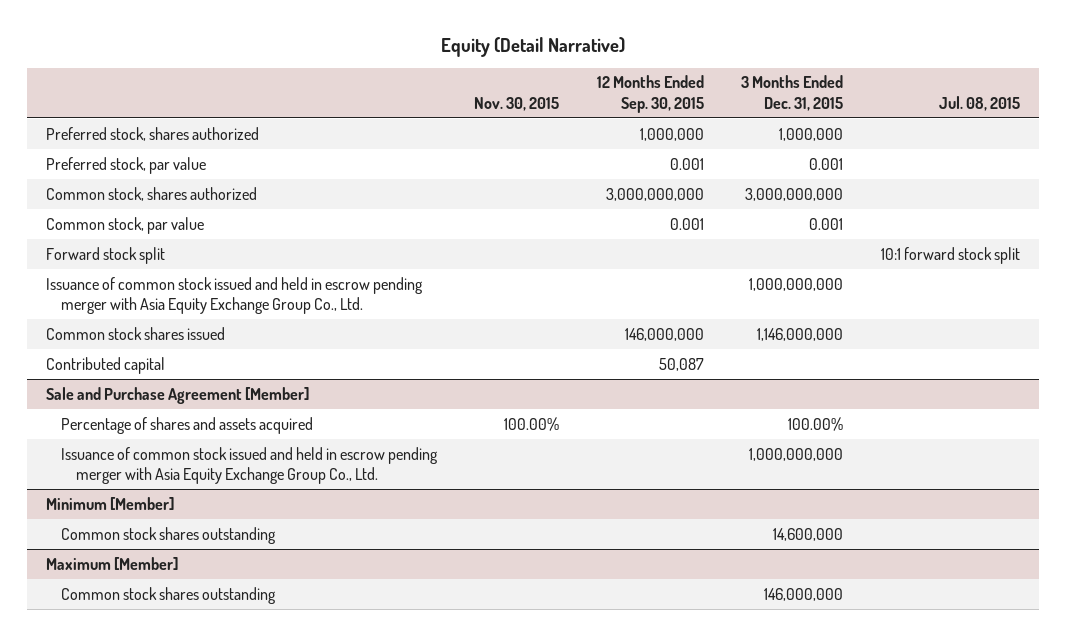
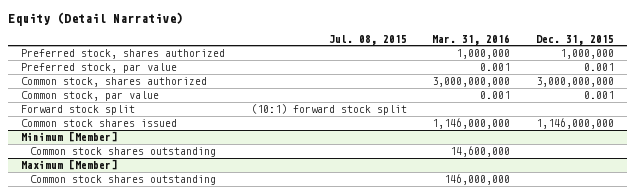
- | Nov. 30, 2015 | 12 Months Ended Sep. 30, 2015 | 3 Months Ended Dec. 31, 2015 | Jul. 08, 2015
+ | Jul. 08, 2015 | Mar. 31, 2016 | Dec. 31, 2015
- Forward stock split | | | | 10:1 forward stock split
- Issuance of common stock issued and held in escrow pending merger with Asia Equity Exchange Group Co., Ltd. | | | 1,000,000,000 |
+ Forward stock split | (10:1) forward stock split | |
- Contributed capital | | 50,087 | |
- Sale and Purchase Agreement [Member]
- Percentage of shares and assets acquired | 100.00% | | 100.00% |
- Issuance of common stock issued and held in escrow pending merger with Asia Equity Exchange Group Co., Ltd. | | | 1,000,000,000 |

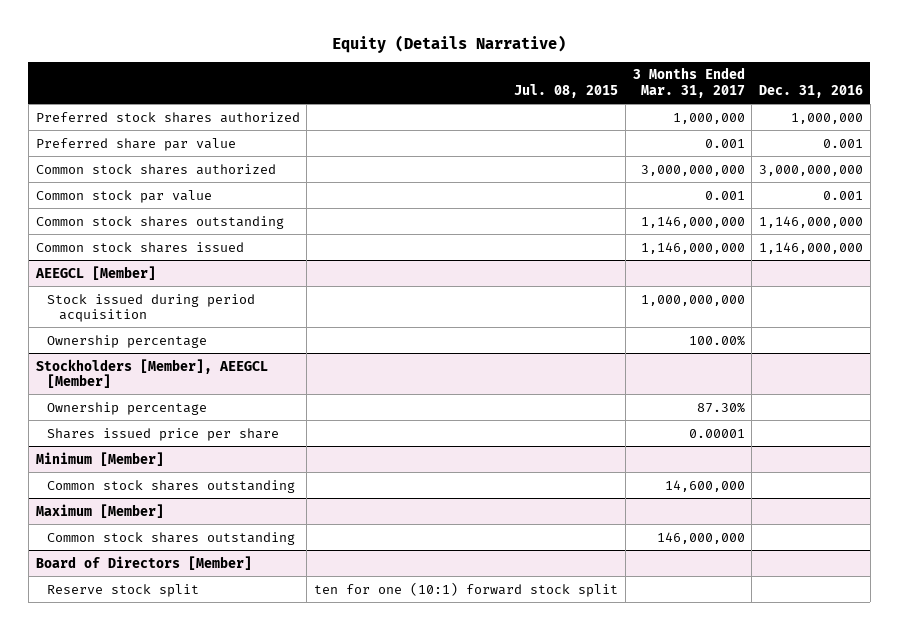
- Equity (Detail Narrative)
+ Equity (Details Narrative)
- | Jul. 08, 2015 | Mar. 31, 2016 | Dec. 31, 2015
+ | Jul. 08, 2015 | 3 Months Ended Mar. 31, 2017 | Dec. 31, 2016
- Preferred stock, shares authorized | | 1,000,000 | 1,000,000
- Preferred stock, par value | | 0.001 | 0.001
- Common stock, shares authorized | | 3,000,000,000 | 3,000,000,000
- Common stock, par value | | 0.001 | 0.001
- Forward stock split | (10:1) forward stock split | |
+ Preferred stock shares authorized | | 1,000,000 | 1,000,000
+ Preferred share par value | | 0.001 | 0.001
+ Common stock shares authorized | | 3,000,000,000 | 3,000,000,000
+ Common stock par value | | 0.001 | 0.001
+ Common stock shares outstanding | | 1,146,000,000 | 1,146,000,000
+ AEEGCL [Member]
+ Stock issued during period acquisition | | 1,000,000,000 |
+ Ownership percentage | | 100.00% |
+ Stockholders [Member], AEEGCL [Member]
+ Ownership percentage | | 87.30% |
+ Shares issued price per share | | 0.00001 |
+ Board of Directors [Member]
+ Reserve stock split | ten for one (10:1) forward stock split | |

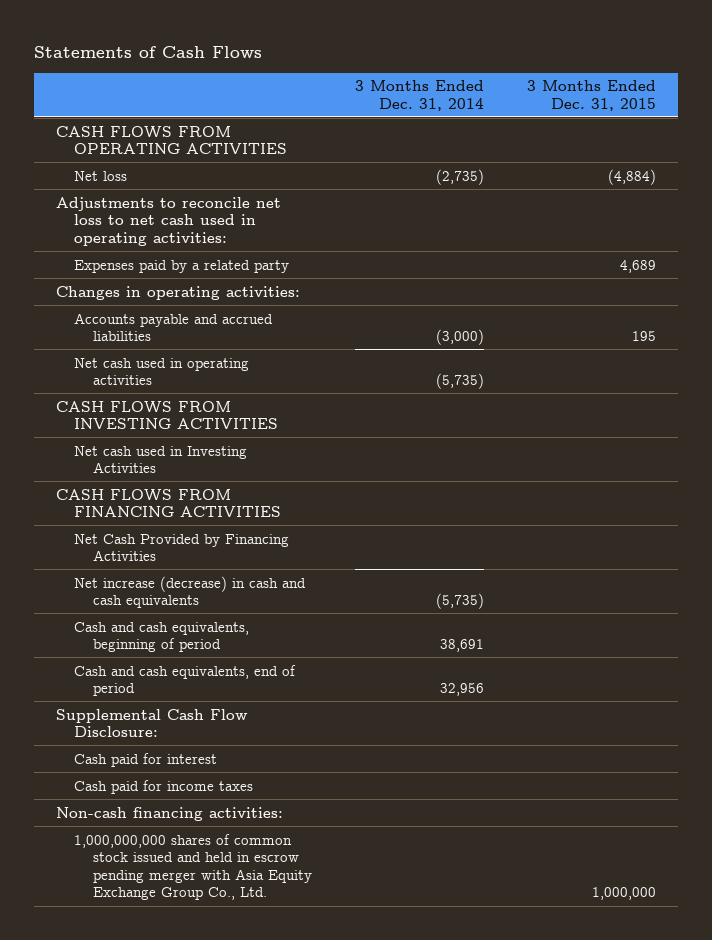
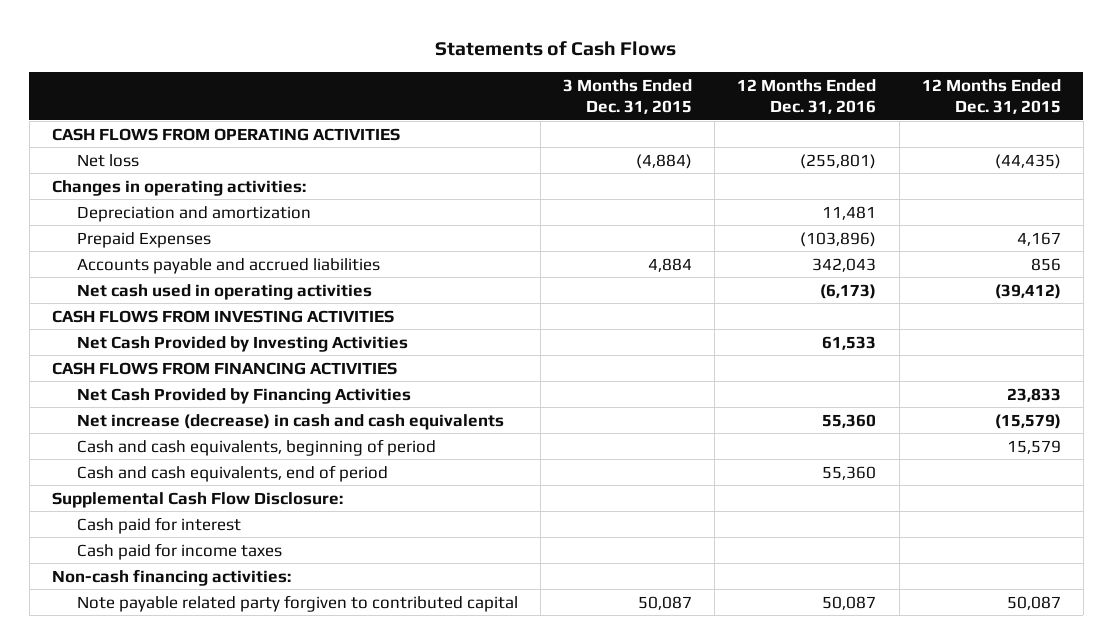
- | 3 Months Ended Dec. 31, 2014 | 3 Months Ended Dec. 31, 2015
+ | 3 Months Ended Dec. 31, 2015 | 12 Months Ended Dec. 31, 2016 | 12 Months Ended Dec. 31, 2015
- Adjustments to reconcile net loss to net cash used in operating activities:
- Expenses paid by a related party | | 4,689
- Accounts payable and accrued liabilities | (3,000) | 195
+ Depreciation and amortization | | 11,481 |
+ Prepaid Expenses | | (103,896) | 4,167
+ Accounts payable and accrued liabilities | 4,884 | 342,043 | 856
- Net cash used in Investing Activities
+ Net Cash Provided by Investing Activities | | 61,533 |
- 1,000,000,000 shares of common stock issued and held in escrow pending merger with Asia Equity Exchange Group Co., Ltd. | | 1,000,000
+ Note payable related party forgiven to contributed capital | 50,087 | 50,087 | 50,087

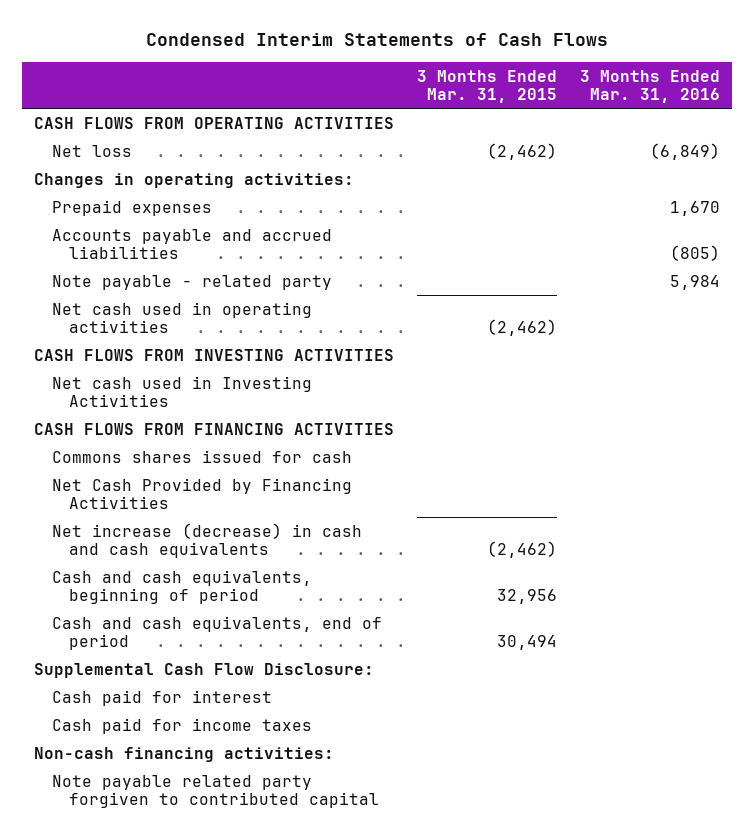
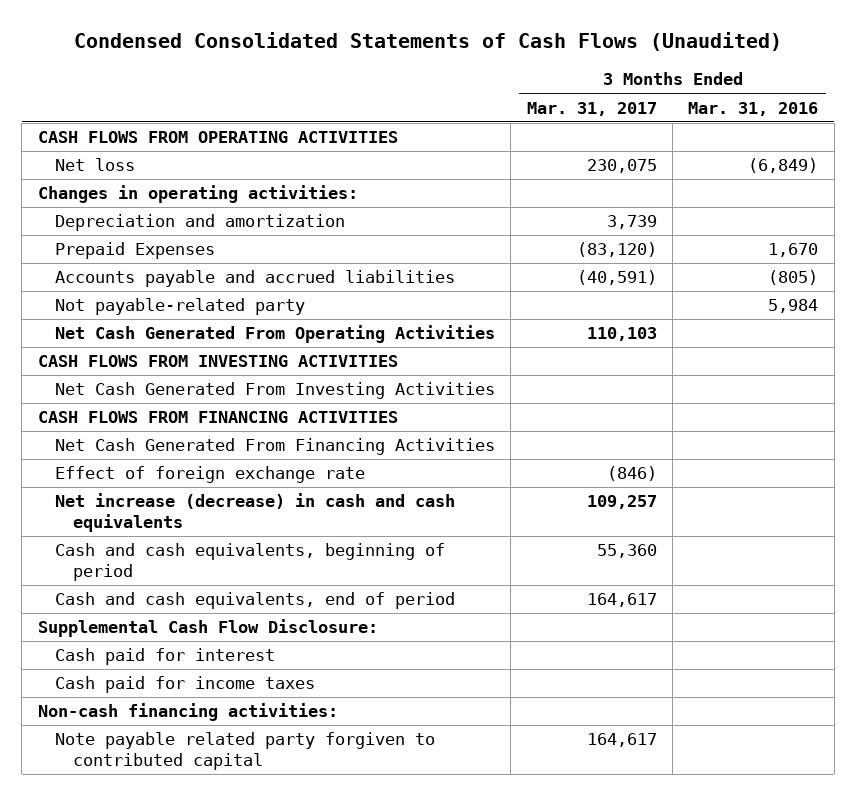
- Condensed Interim Statements of Cash Flows
+ Condensed Consolidated Statements of Cash Flows (Unaudited)
- | 3 Months Ended Mar. 31, 2015 | 3 Months Ended Mar. 31, 2016
+ | 3 Months Ended Mar. 31, 2017 | 3 Months Ended Mar. 31, 2016
- Prepaid expenses | | 1,670
+ Depreciation and amortization | 3,739 |
+ Prepaid Expenses | (83,120) | 1,670
- Note payable - related party | | 5,984
- Net cash used in operating activities | (2,462) |
+ Not payable-related party | | 5,984
+ Net Cash Generated From Operating Activities | 110,103 |
- Net cash used in Investing Activities
+ Net Cash Generated From Investing Activities
- Commons shares issued for cash
- Net Cash Provided by Financing Activities
+ Net Cash Generated From Financing Activities
+ Effect of foreign exchange rate | (846) |

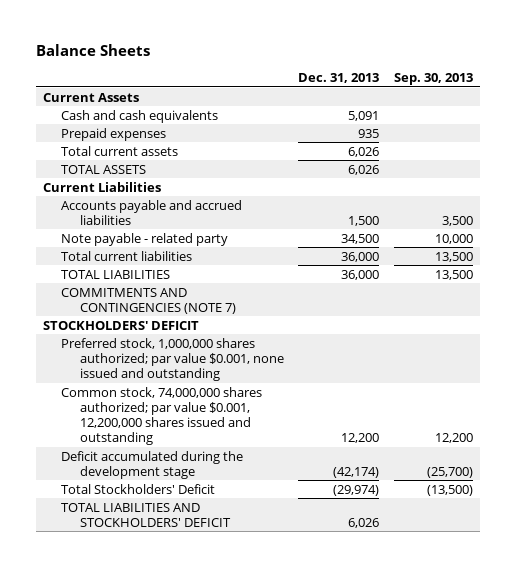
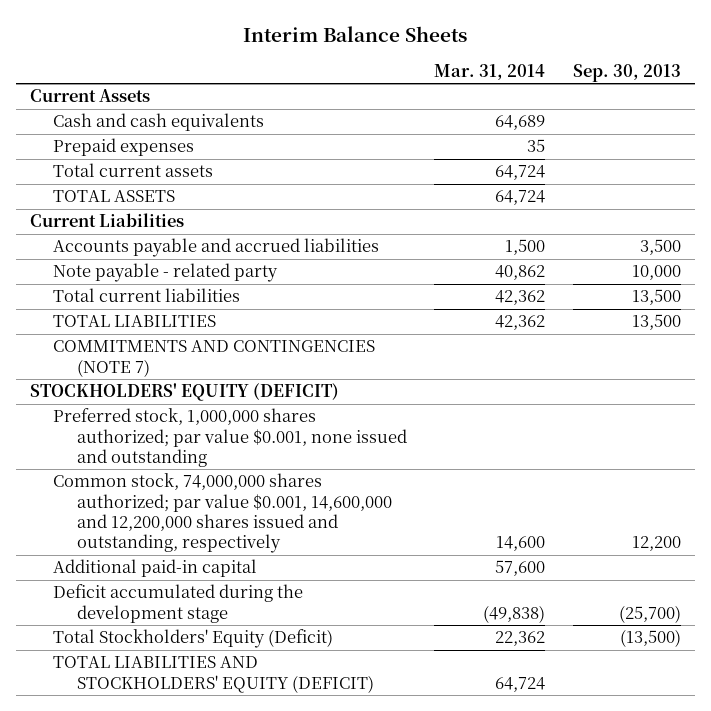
- Balance Sheets
+ Interim Balance Sheets
- | Dec. 31, 2013 | Sep. 30, 2013
+ | Mar. 31, 2014 | Sep. 30, 2013
- STOCKHOLDERS' DEFICIT
+ STOCKHOLDERS' EQUITY (DEFICIT)
- Common stock, 74,000,000 shares authorized; par value $0.001, 12,200,000 shares issued and outstanding | 12,200 | 12,200
+ Common stock, 74,000,000 shares authorized; par value $0.001, 14,600,000 and 12,200,000 shares issued and outstanding, respectively | 14,600 | 12,200
+ Additional paid-in capital | 57,600 |
- Total Stockholders' Deficit | (29,974) | (13,500)
- TOTAL LIABILITIES AND STOCKHOLDERS' DEFICIT | 6,026 |
+ Total Stockholders' Equity (Deficit) | 22,362 | (13,500)
+ TOTAL LIABILITIES AND STOCKHOLDERS' EQUITY (DEFICIT) | 64,724 |

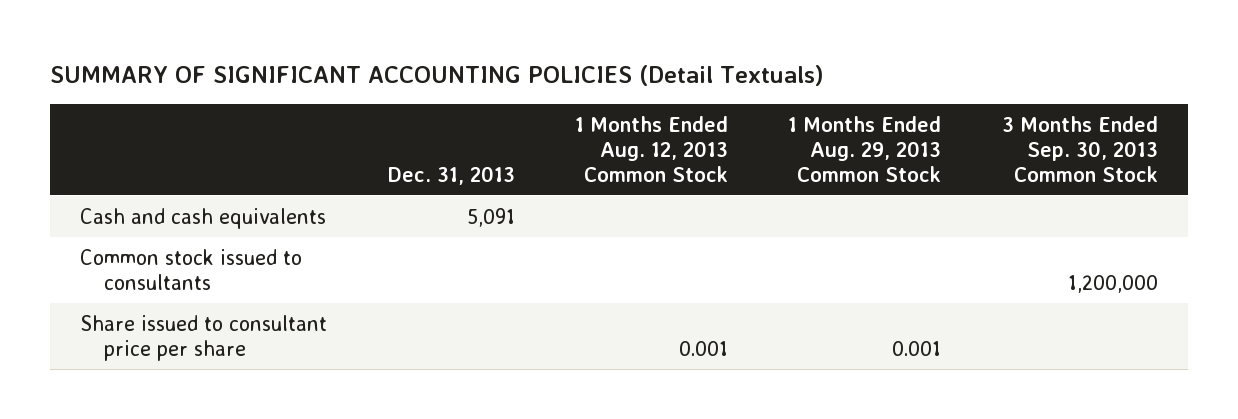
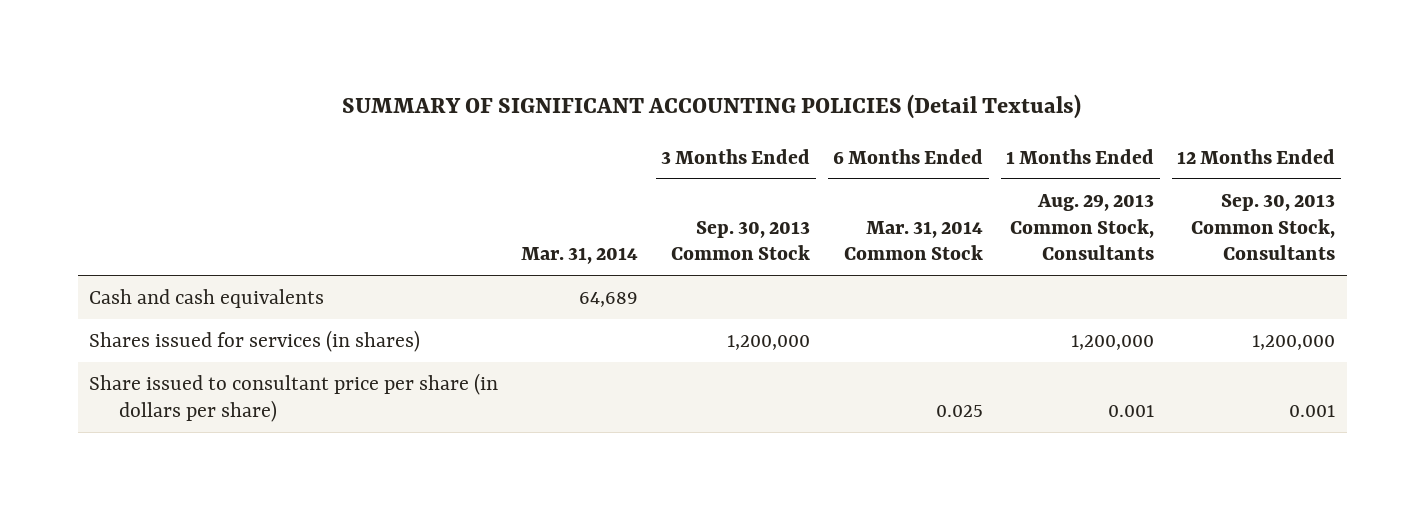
- | Dec. 31, 2013 | 1 Months Ended Aug. 12, 2013 Common Stock | 1 Months Ended Aug. 29, 2013 Common Stock | 3 Months Ended Sep. 30, 2013 Common Stock
+ | Mar. 31, 2014 | 3 Months Ended Sep. 30, 2013 Common Stock | 6 Months Ended Mar. 31, 2014 Common Stock | 1 Months Ended Aug. 29, 2013 Common Stock, Consultants | 12 Months Ended Sep. 30, 2013 Common Stock, Consultants
- Common stock issued to consultants | | | | 1,200,000
- Share issued to consultant price per share | | 0.001 | 0.001 |
+ Shares issued for services (in shares) | | 1,200,000 | | 1,200,000 | 1,200,000
+ Share issued to consultant price per share (in dollars per share) | | | 0.025 | 0.001 | 0.001

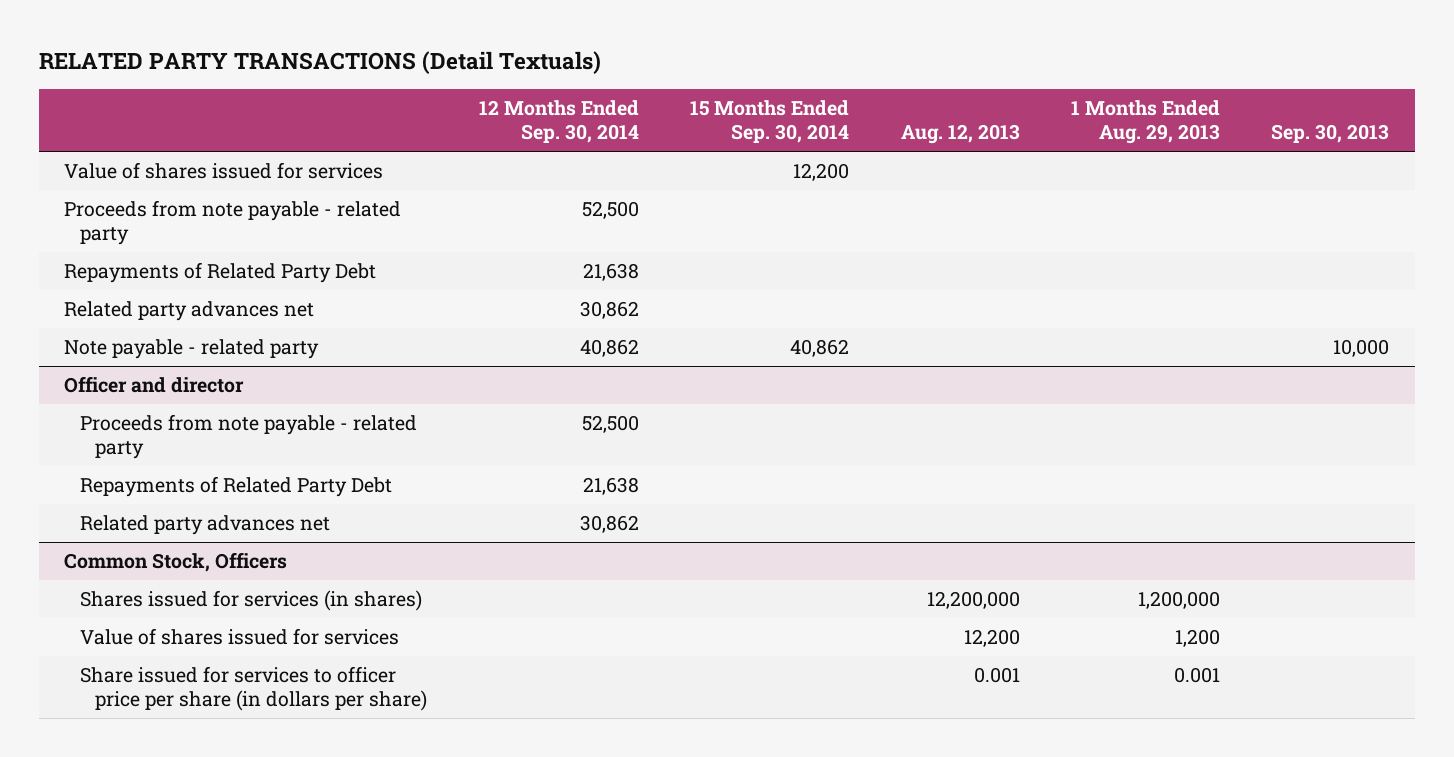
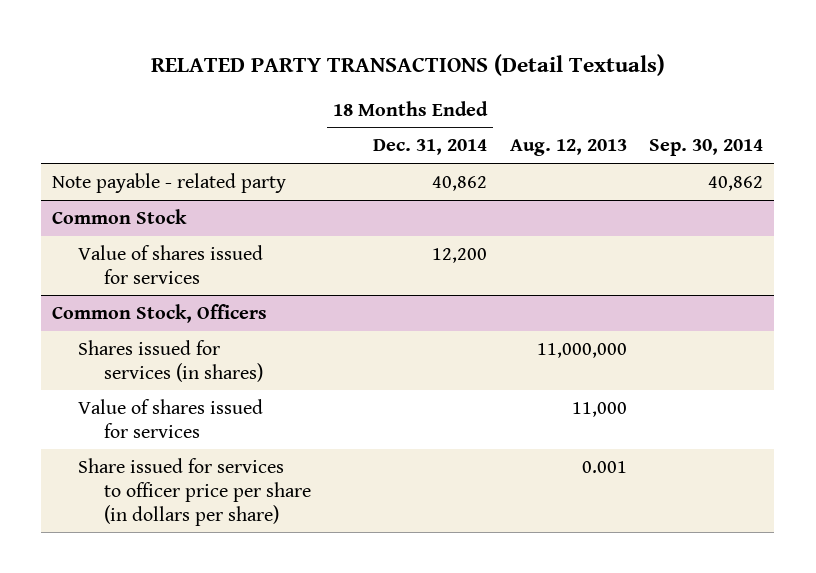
- | 12 Months Ended Sep. 30, 2014 | 15 Months Ended Sep. 30, 2014 | Aug. 12, 2013 | 1 Months Ended Aug. 29, 2013 | Sep. 30, 2013
+ | 18 Months Ended Dec. 31, 2014 | Aug. 12, 2013 | Sep. 30, 2014
- Value of shares issued for services | | 12,200 | | |
- Proceeds from note payable - related party | 52,500 | | | |
- Repayments of Related Party Debt | 21,638 | | | |
- Related party advances net | 30,862 | | | |
- Officer and director
- Proceeds from note payable - related party | 52,500 | | | |
- Repayments of Related Party Debt | 21,638 | | | |
- Related party advances net | 30,862 | | | |
+ Common Stock
+ Value of shares issued for services | 12,200 | |
@ Common Stock, Officers
- Shares issued for services (in shares) | | | 12,200,000 | 1,200,000 |
- Value of shares issued for services | | | 12,200 | 1,200 |
+ Shares issued for services (in shares) | | 11,000,000 |
+ Value of shares issued for services | | 11,000 |

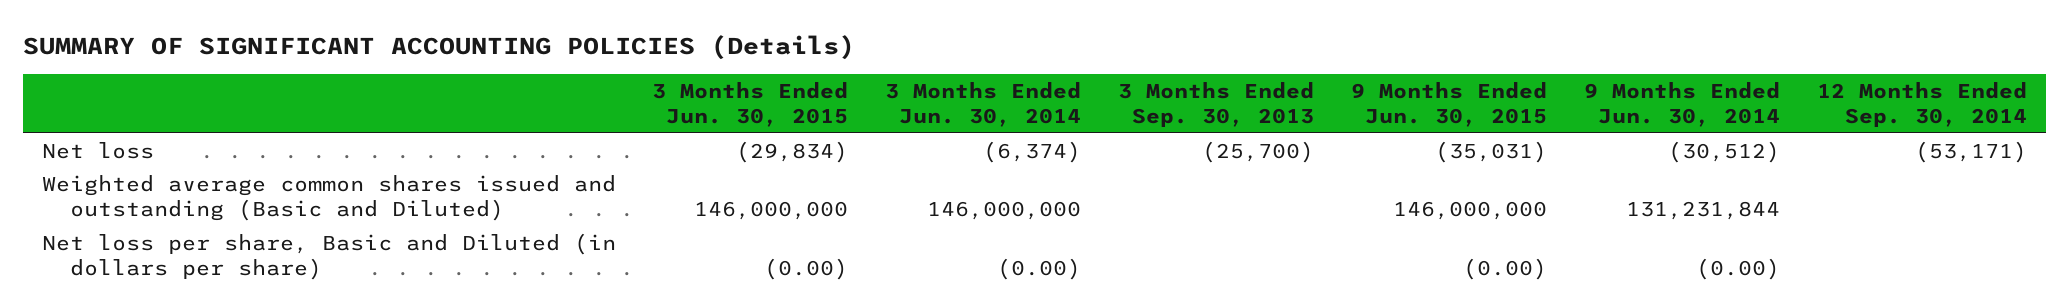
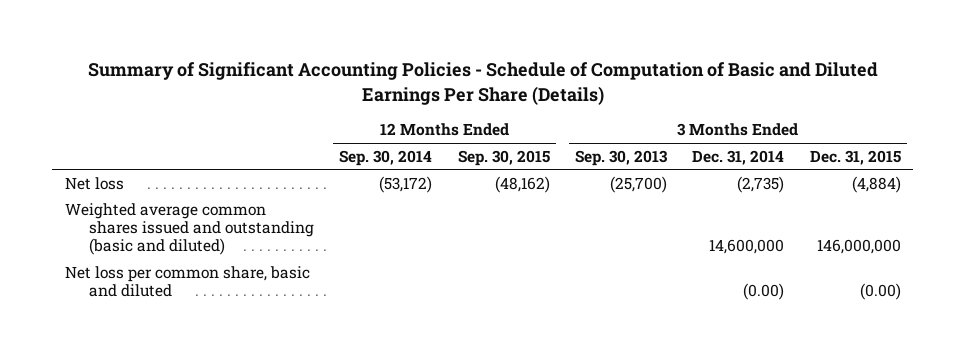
- SUMMARY OF SIGNIFICANT ACCOUNTING POLICIES (Details)
+ Summary of Significant Accounting Policies - Schedule of Computation of Basic and Diluted Earnings Per Share (Details)
- | 3 Months Ended Jun. 30, 2015 | 3 Months Ended Jun. 30, 2014 | 3 Months Ended Sep. 30, 2013 | 9 Months Ended Jun. 30, 2015 | 9 Months Ended Jun. 30, 2014 | 12 Months Ended Sep. 30, 2014
+ | 12 Months Ended Sep. 30, 2014 | 12 Months Ended Sep. 30, 2015 | 3 Months Ended Sep. 30, 2013 | 3 Months Ended Dec. 31, 2014 | 3 Months Ended Dec. 31, 2015
- Net loss | (29,834) | (6,374) | (25,700) | (35,031) | (30,512) | (53,171)
- Weighted average common shares issued and outstanding (Basic and Diluted) | 146,000,000 | 146,000,000 | | 146,000,000 | 131,231,844 |
- Net loss per share, Basic and Diluted (in dollars per share) | (0.00) | (0.00) | | (0.00) | (0.00) |
+ Net loss | (53,172) | (48,162) | (25,700) | (2,735) | (4,884)
+ Weighted average common shares issued and outstanding (basic and diluted) | | | | 14,600,000 | 146,000,000
+ Net loss per common share, basic and diluted | | | | (0.00) | (0.00)

